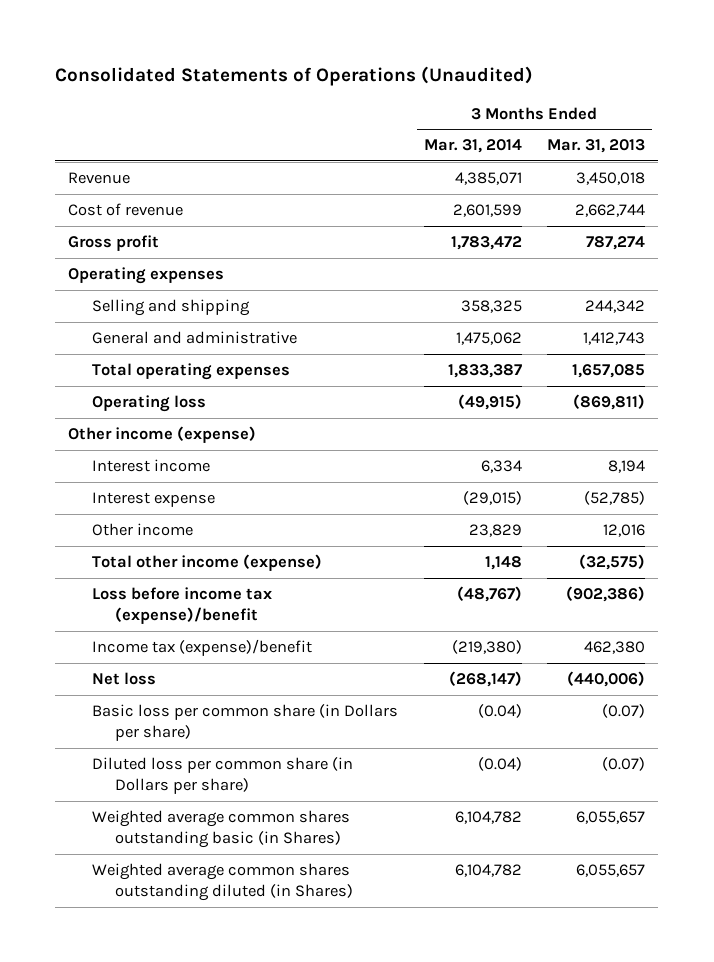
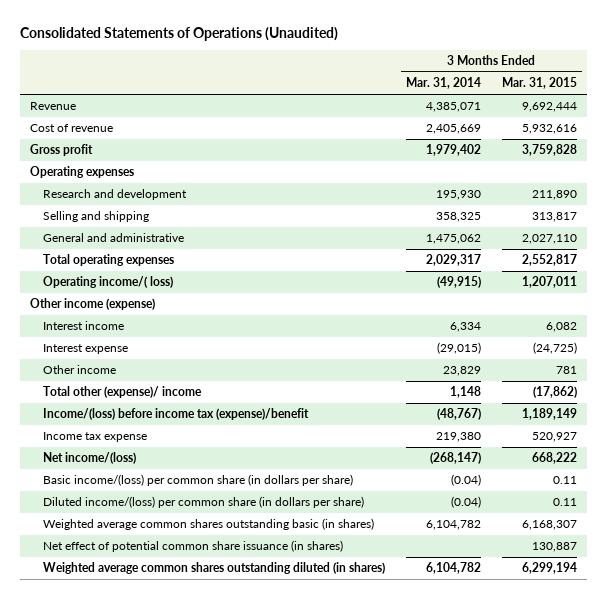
- | 3 Months Ended Mar. 31, 2014 | 3 Months Ended Mar. 31, 2013
+ | 3 Months Ended Mar. 31, 2014 | 3 Months Ended Mar. 31, 2015
- Cost of revenue | 2,601,599 | 2,662,744
- Gross profit | 1,783,472 | 787,274
+ Cost of revenue | 2,405,669 | 5,932,616
+ Gross profit | 1,979,402 | 3,759,828
+ Research and development | 195,930 | 211,890
- Total operating expenses | 1,833,387 | 1,657,085
- Operating loss | (49,915) | (869,811)
+ Total operating expenses | 2,029,317 | 2,552,817
+ Operating income/( loss) | (49,915) | 1,207,011
- Total other income (expense) | 1,148 | (32,575)
- Loss before income tax (expense)/benefit | (48,767) | (902,386)
- Income tax (expense)/benefit | (219,380) | 462,380
- Net loss | (268,147) | (440,006)
- Basic loss per common share (in Dollars per share) | (0.04) | (0.07)
- Diluted loss per common share (in Dollars per share) | (0.04) | (0.07)
- Weighted average common shares outstanding basic (in Shares) | 6,104,782 | 6,055,657
- Weighted average common shares outstanding diluted (in Shares) | 6,104,782 | 6,055,657
+ Total other (expense)/ income | 1,148 | (17,862)
+ Income/(loss) before income tax (expense)/benefit | (48,767) | 1,189,149
+ Income tax expense | 219,380 | 520,927
+ Net income/(loss) | (268,147) | 668,222
+ Basic income/(loss) per common share (in dollars per share) | (0.04) | 0.11
+ Diluted income/(loss) per common share (in dollars per share) | (0.04) | 0.11
+ Weighted average common shares outstanding basic (in shares) | 6,104,782 | 6,168,307
+ Net effect of potential common share issuance (in shares) | | 130,887
+ Weighted average common shares outstanding diluted (in shares) | 6,104,782 | 6,299,194

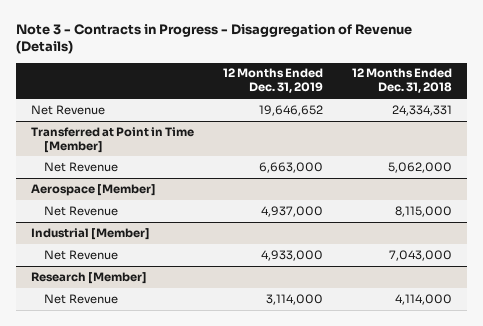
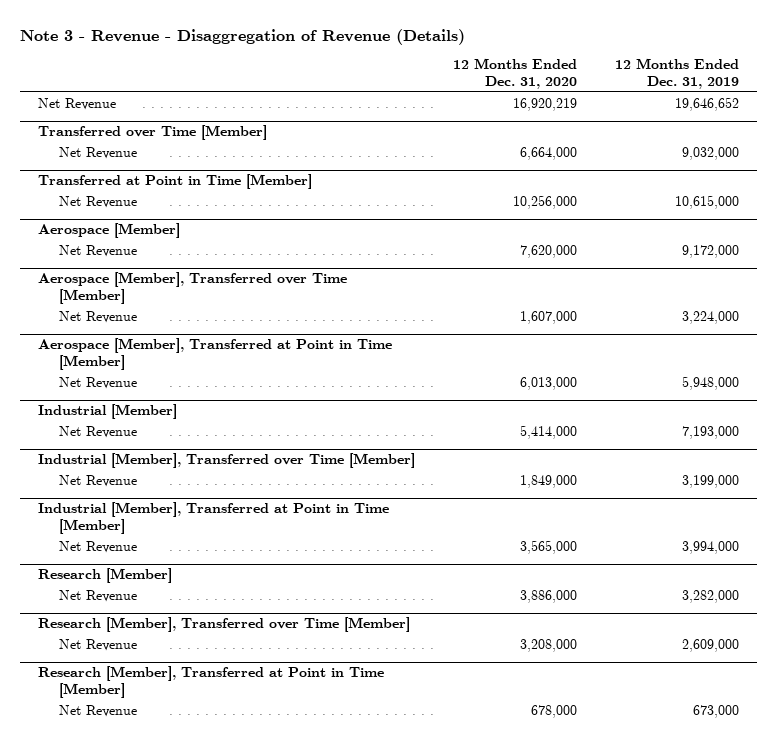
- Note 3 - Contracts in Progress - Disaggregation of Revenue (Details)
+ Note 3 - Revenue - Disaggregation of Revenue (Details)
- | 12 Months Ended Dec. 31, 2019 | 12 Months Ended Dec. 31, 2018
+ | 12 Months Ended Dec. 31, 2020 | 12 Months Ended Dec. 31, 2019
+ Transferred over Time [Member]
+ Net Revenue | 6,664,000 | 9,032,000
@ Transferred at Point in Time [Member]
- Net Revenue | 6,663,000 | 5,062,000
+ Net Revenue | 10,256,000 | 10,615,000
@ Aerospace [Member]
- Net Revenue | 4,937,000 | 8,115,000
+ Net Revenue | 7,620,000 | 9,172,000
+ Aerospace [Member], Transferred over Time [Member]
+ Net Revenue | 1,607,000 | 3,224,000
+ Aerospace [Member], Transferred at Point in Time [Member]
+ Net Revenue | 6,013,000 | 5,948,000
@ Industrial [Member]
- Net Revenue | 4,933,000 | 7,043,000
+ Net Revenue | 5,414,000 | 7,193,000
+ Industrial [Member], Transferred over Time [Member]
+ Net Revenue | 1,849,000 | 3,199,000
+ Industrial [Member], Transferred at Point in Time [Member]
+ Net Revenue | 3,565,000 | 3,994,000
@ Research [Member]
- Net Revenue | 3,114,000 | 4,114,000
+ Net Revenue | 3,886,000 | 3,282,000
+ Research [Member], Transferred over Time [Member]
+ Net Revenue | 3,208,000 | 2,609,000
+ Research [Member], Transferred at Point in Time [Member]
+ Net Revenue | 678,000 | 673,000

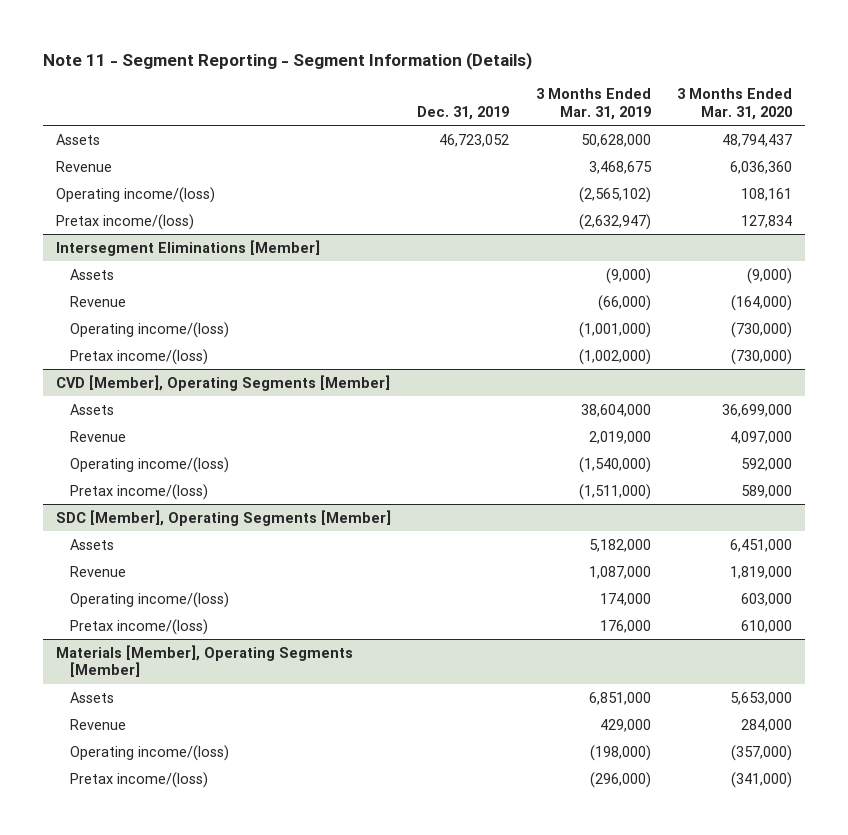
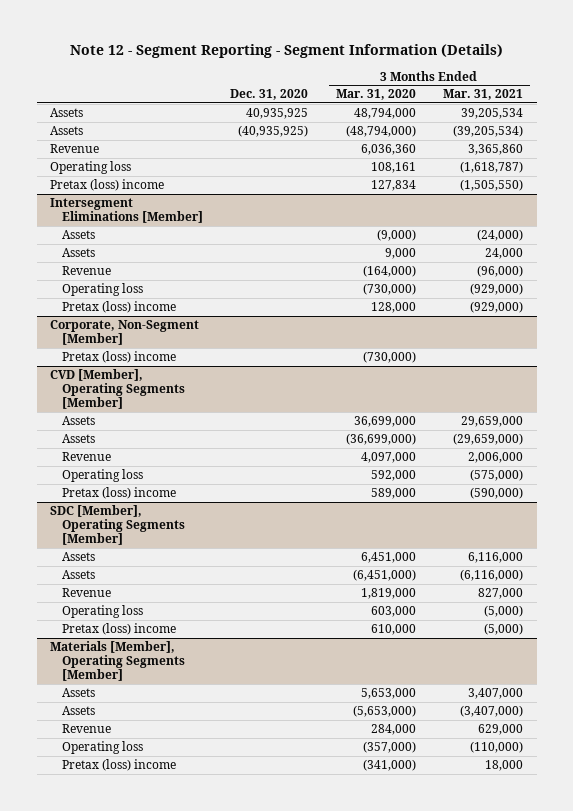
- Note 11 - Segment Reporting - Segment Information (Details)
+ Note 12 - Segment Reporting - Segment Information (Details)
- | Dec. 31, 2019 | 3 Months Ended Mar. 31, 2019 | 3 Months Ended Mar. 31, 2020
+ | Dec. 31, 2020 | 3 Months Ended Mar. 31, 2020 | 3 Months Ended Mar. 31, 2021
- Assets | 46,723,052 | 50,628,000 | 48,794,437
+ Assets | 40,935,925 | 48,794,000 | 39,205,534
+ Assets | (40,935,925) | (48,794,000) | (39,205,534)
- Operating income/(loss) | | (2,565,102) | 108,161
- Pretax income/(loss) | | (2,632,947) | 127,834
+ Operating loss | | 108,161 | (1,618,787)
+ Pretax (loss) income | | 127,834 | (1,505,550)
@ Intersegment Eliminations [Member]
+ Assets | | 9,000 | 24,000
- Operating income/(loss) | | (1,001,000) | (730,000)
- Pretax income/(loss) | | (1,002,000) | (730,000)
+ Operating loss | | (730,000) | (929,000)
+ Pretax (loss) income | | 128,000 | (929,000)
+ Corporate, Non-Segment [Member]
+ Pretax (loss) income | | (730,000) |
@ CVD [Member], Operating Segments [Member]
+ Assets | | (36,699,000) | (29,659,000)
- Operating income/(loss) | | (1,540,000) | 592,000
- Pretax income/(loss) | | (1,511,000) | 589,000
+ Operating loss | | 592,000 | (575,000)
+ Pretax (loss) income | | 589,000 | (590,000)
@ SDC [Member], Operating Segments [Member]
+ Assets | | (6,451,000) | (6,116,000)
- Operating income/(loss) | | 174,000 | 603,000
- Pretax income/(loss) | | 176,000 | 610,000
+ Operating loss | | 603,000 | (5,000)
+ Pretax (loss) income | | 610,000 | (5,000)
@ Materials [Member], Operating Segments [Member]
+ Assets | | (5,653,000) | (3,407,000)
- Operating income/(loss) | | (198,000) | (357,000)
- Pretax income/(loss) | | (296,000) | (341,000)
+ Operating loss | | (357,000) | (110,000)
+ Pretax (loss) income | | (341,000) | 18,000

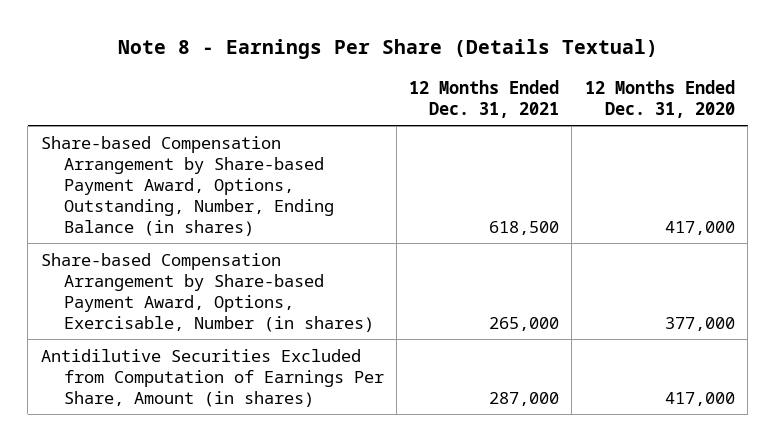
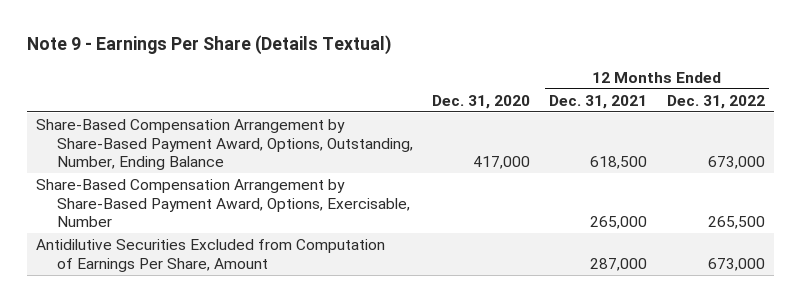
- Note 8 - Earnings Per Share (Details Textual)
+ Note 9 - Earnings Per Share (Details Textual)
- | 12 Months Ended Dec. 31, 2021 | 12 Months Ended Dec. 31, 2020
+ | Dec. 31, 2020 | 12 Months Ended Dec. 31, 2021 | 12 Months Ended Dec. 31, 2022
- Share-based Compensation Arrangement by Share-based Payment Award, Options, Outstanding, Number, Ending Balance (in shares) | 618,500 | 417,000
- Share-based Compensation Arrangement by Share-based Payment Award, Options, Exercisable, Number (in shares) | 265,000 | 377,000
- Antidilutive Securities Excluded from Computation of Earnings Per Share, Amount (in shares) | 287,000 | 417,000
+ Share-Based Compensation Arrangement by Share-Based Payment Award, Options, Outstanding, Number, Ending Balance | 417,000 | 618,500 | 673,000
+ Share-Based Compensation Arrangement by Share-Based Payment Award, Options, Exercisable, Number | | 265,000 | 265,500
+ Antidilutive Securities Excluded from Computation of Earnings Per Share, Amount | | 287,000 | 673,000

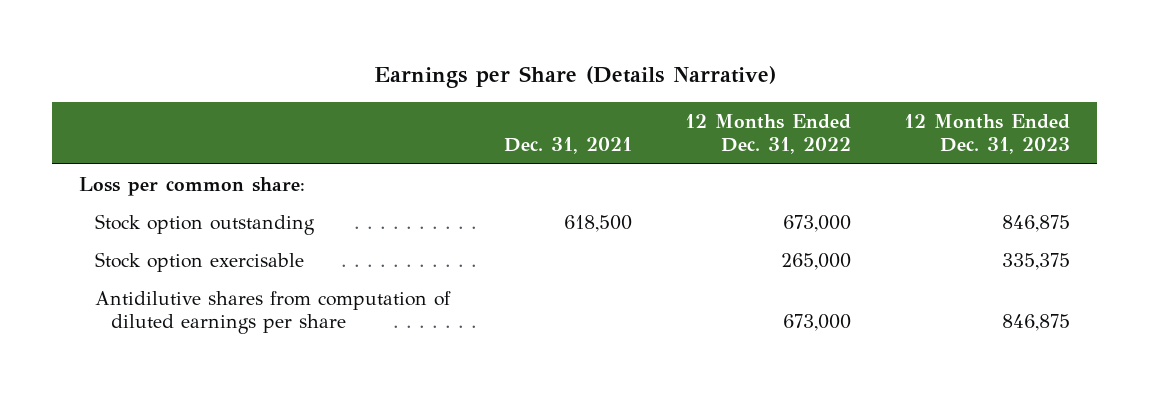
- Note 9 - Earnings Per Share (Details Textual)
+ Earnings per Share (Details Narrative)
- | Dec. 31, 2020 | 12 Months Ended Dec. 31, 2021 | 12 Months Ended Dec. 31, 2022
+ | Dec. 31, 2021 | 12 Months Ended Dec. 31, 2022 | 12 Months Ended Dec. 31, 2023
- Share-Based Compensation Arrangement by Share-Based Payment Award, Options, Outstanding, Number, Ending Balance | 417,000 | 618,500 | 673,000
- Share-Based Compensation Arrangement by Share-Based Payment Award, Options, Exercisable, Number | | 265,000 | 265,500
- Antidilutive Securities Excluded from Computation of Earnings Per Share, Amount | | 287,000 | 673,000
+ Loss per common share:
+ Stock option outstanding | 618,500 | 673,000 | 846,875
+ Stock option exercisable | | 265,000 | 335,375
+ Antidilutive shares from computation of diluted earnings per share | | 673,000 | 846,875

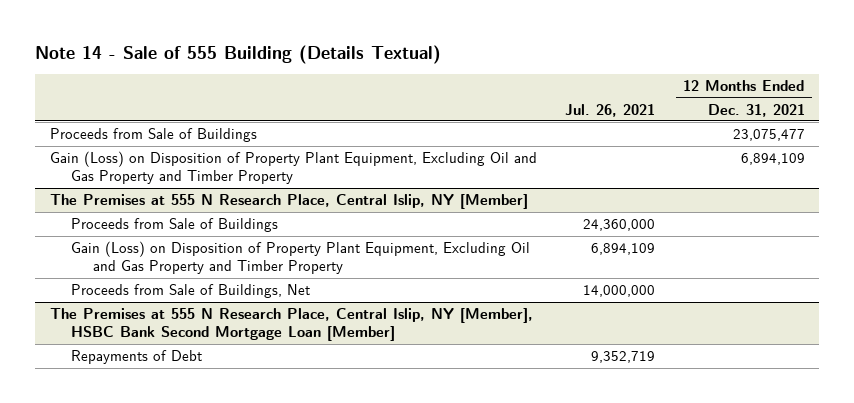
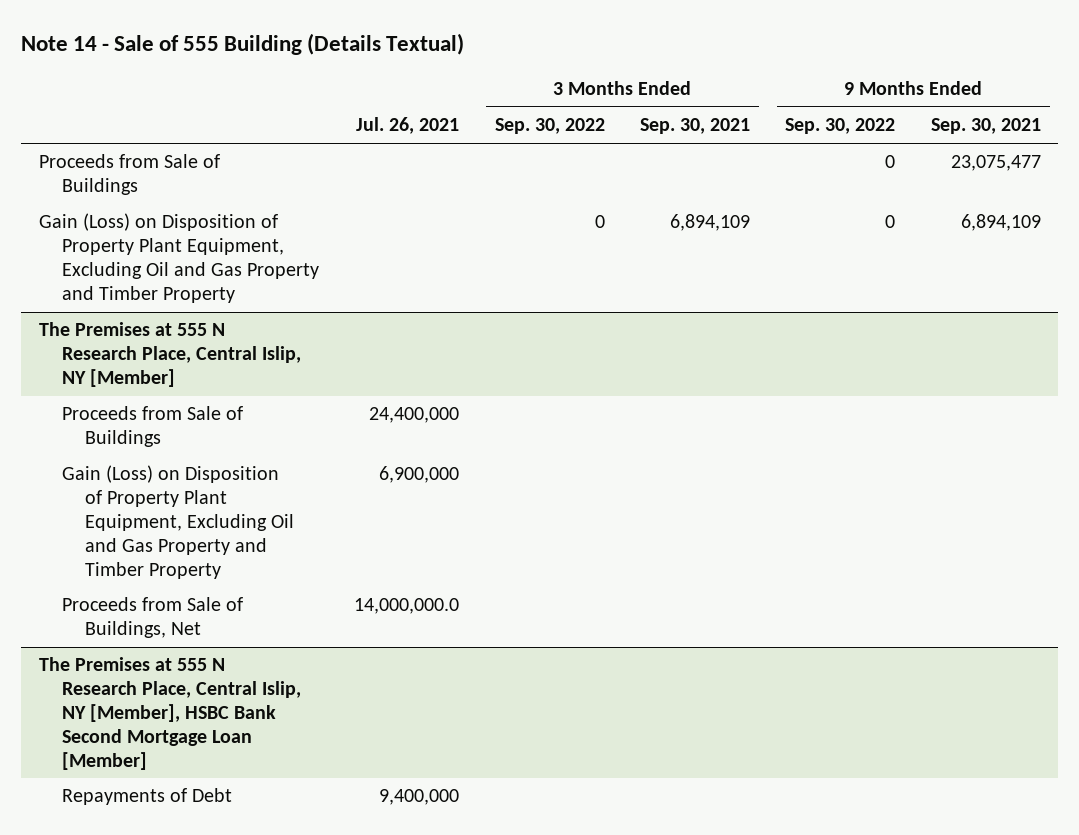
- | Jul. 26, 2021 | 12 Months Ended Dec. 31, 2021
+ | Jul. 26, 2021 | 3 Months Ended Sep. 30, 2022 | 3 Months Ended Sep. 30, 2021 | 9 Months Ended Sep. 30, 2022 | 9 Months Ended Sep. 30, 2021
@ The Premises at 555 N Research Place, Central Islip, NY [Member]
- Proceeds from Sale of Buildings | 24,360,000 |
- Gain (Loss) on Disposition of Property Plant Equipment, Excluding Oil and Gas Property and Timber Property | 6,894,109 |
- Proceeds from Sale of Buildings, Net | 14,000,000 |
+ Proceeds from Sale of Buildings | 24,400,000 | | | |
+ Gain (Loss) on Disposition of Property Plant Equipment, Excluding Oil and Gas Property and Timber Property | 6,900,000 | | | |
+ Proceeds from Sale of Buildings, Net | 14,000,000.0 | | | |
@ The Premises at 555 N Research Place, Central Islip, NY [Member], HSBC Bank Second Mortgage Loan [Member]
- Repayments of Debt | 9,352,719 |
+ Repayments of Debt | 9,400,000 | | | |

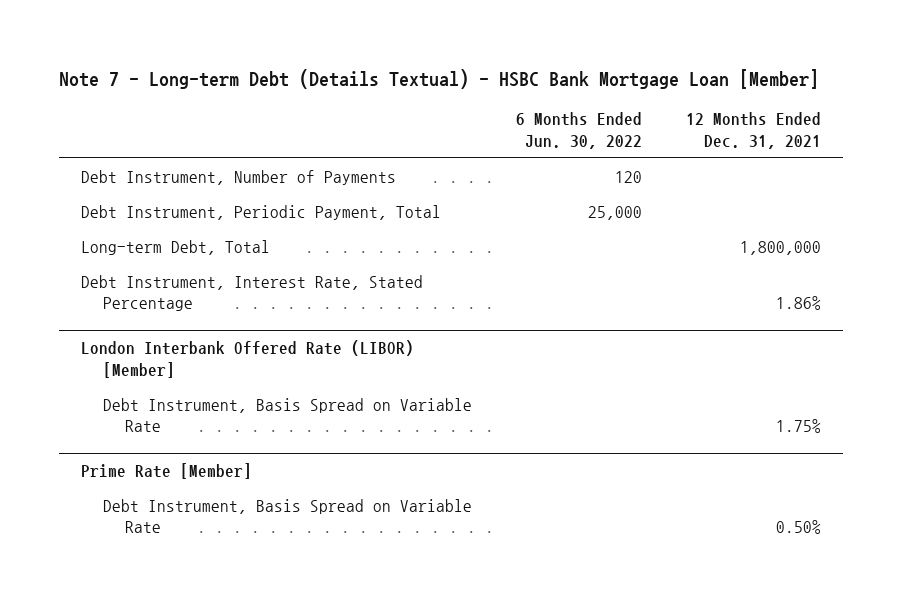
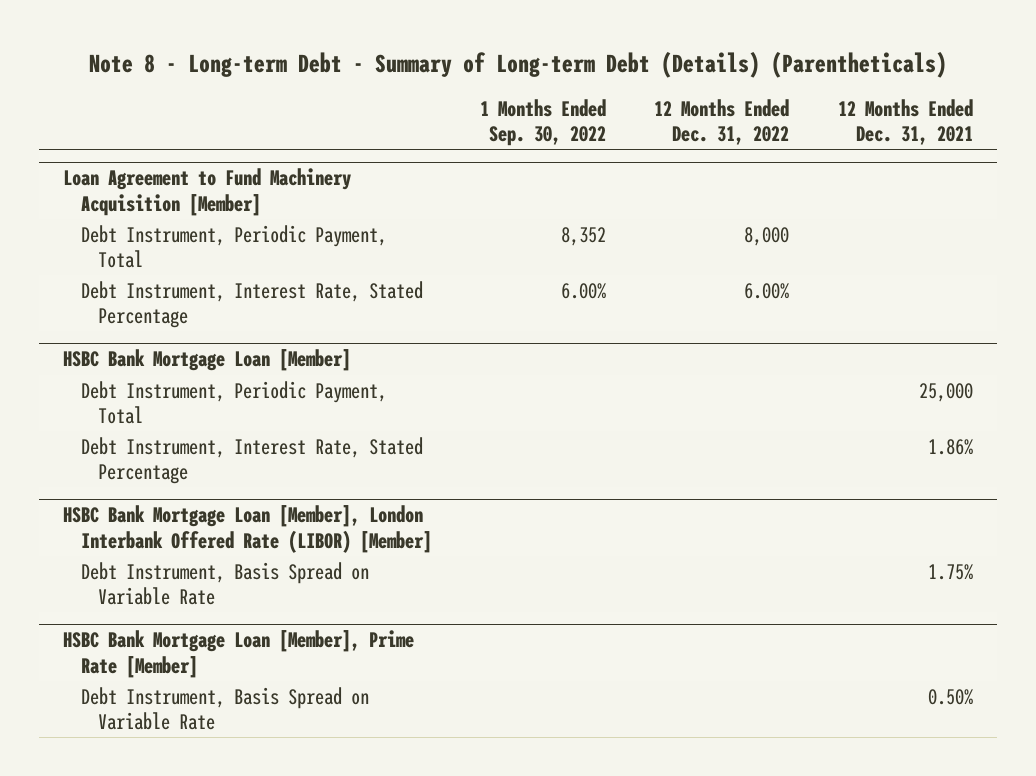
- Note 7 - Long-term Debt (Details Textual) - HSBC Bank Mortgage Loan [Member]
+ Note 8 - Long-term Debt - Summary of Long-term Debt (Details) (Parentheticals)
- | 6 Months Ended Jun. 30, 2022 | 12 Months Ended Dec. 31, 2021
+ | 1 Months Ended Sep. 30, 2022 | 12 Months Ended Dec. 31, 2022 | 12 Months Ended Dec. 31, 2021
- Debt Instrument, Number of Payments | 120 |
+ Loan Agreement to Fund Machinery Acquisition [Member]
- Long-term Debt, Total | | 1,800,000
+ Debt Instrument, Interest Rate, Stated Percentage | 6.00% | 6.00% |
+ HSBC Bank Mortgage Loan [Member]
+ Debt Instrument, Periodic Payment, Total | | | 25,000
- London Interbank Offered Rate (LIBOR) [Member]
+ HSBC Bank Mortgage Loan [Member], London Interbank Offered Rate (LIBOR) [Member]
- Prime Rate [Member]
+ HSBC Bank Mortgage Loan [Member], Prime Rate [Member]

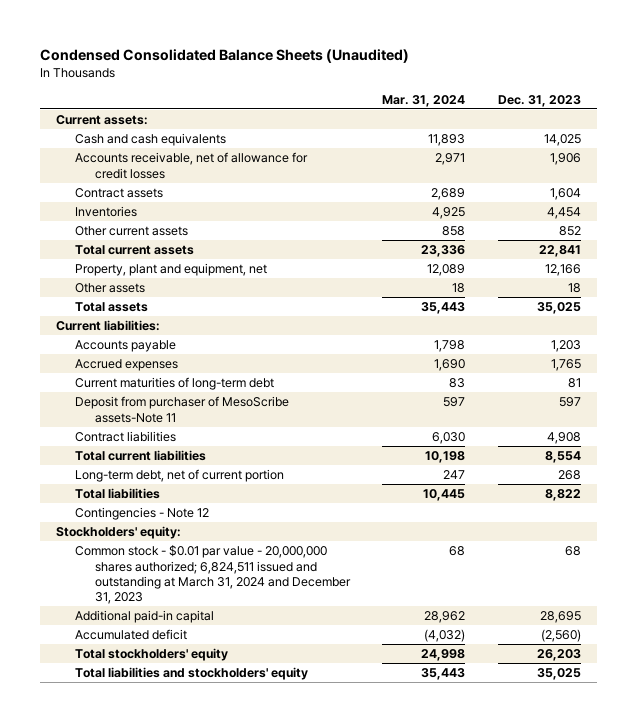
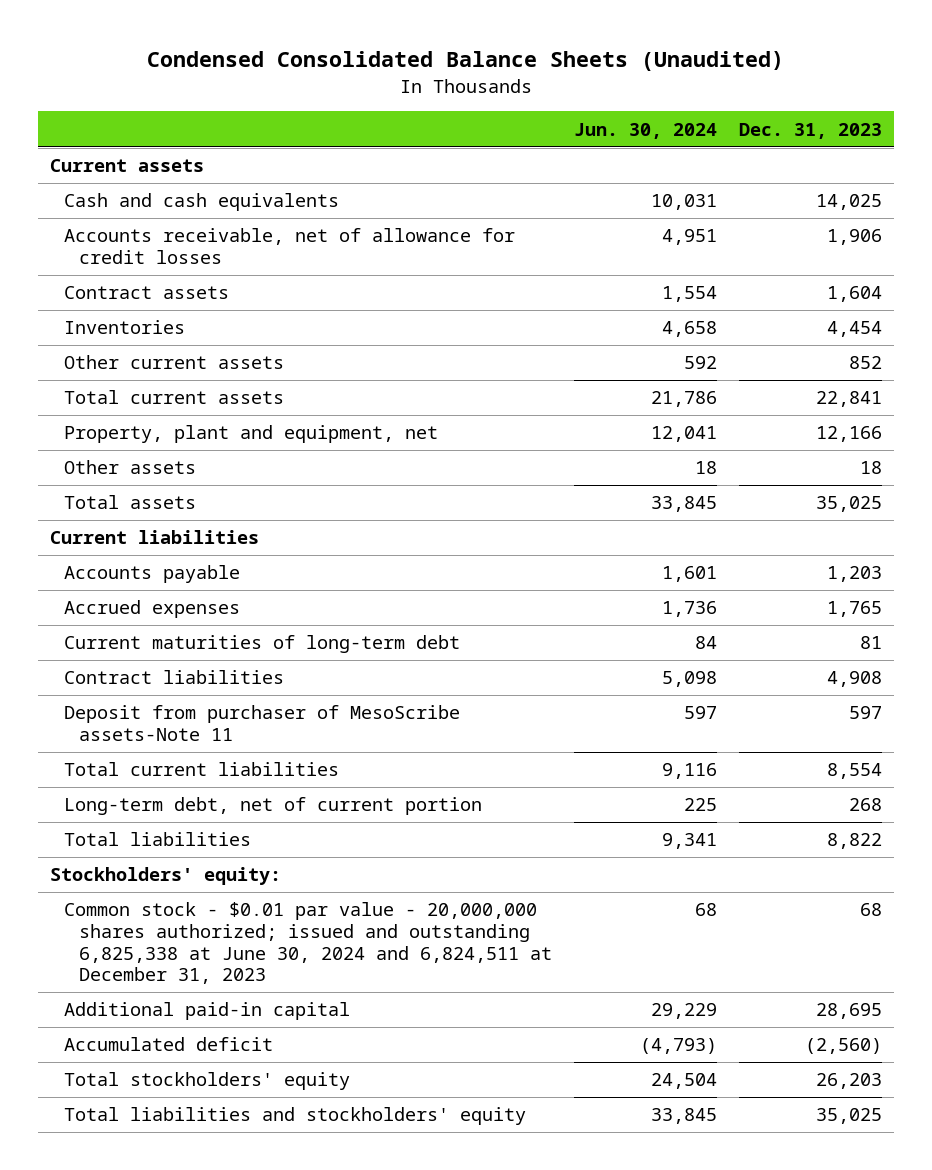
- | Mar. 31, 2024 | Dec. 31, 2023
+ | Jun. 30, 2024 | Dec. 31, 2023
- Current assets:
+ Current assets
- Current liabilities:
+ Current liabilities
moved down: Deposit from purchaser of MesoScribe assets-Note 11 | 597 | 597
- Contingencies - Note 12
- Common stock - $0.01 par value - 20,000,000 shares authorized; 6,824,511 issued and outstanding at March 31, 2024 and December 31, 2023 | 68 | 68
+ Common stock - $0.01 par value - 20,000,000 shares authorized; issued and outstanding 6,825,338 at June 30, 2024 and 6,824,511 at December 31, 2023 | 68 | 68

